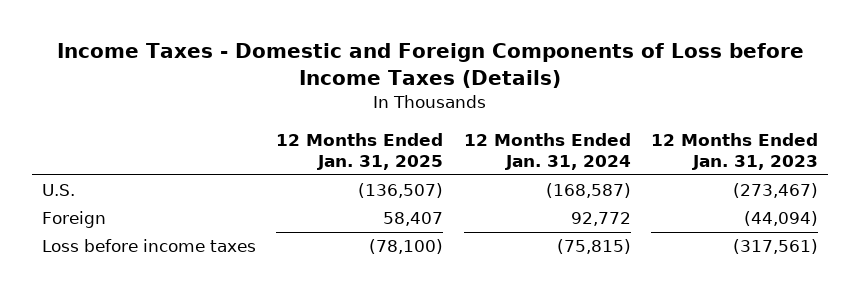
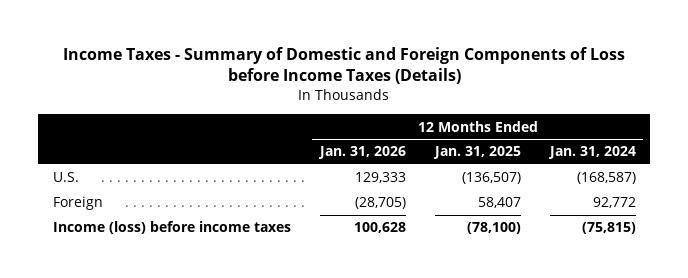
- Income Taxes - Domestic and Foreign Components of Loss before Income Taxes (Details)
+ Income Taxes - Summary of Domestic and Foreign Components of Loss before Income Taxes (Details)
- | 12 Months Ended Jan. 31, 2025 | 12 Months Ended Jan. 31, 2024 | 12 Months Ended Jan. 31, 2023
+ | 12 Months Ended Jan. 31, 2026 | 12 Months Ended Jan. 31, 2025 | 12 Months Ended Jan. 31, 2024
- Loss before income taxes | (78,100) | (75,815) | (317,561)
+ Income (loss) before income taxes | 100,628 | (78,100) | (75,815)

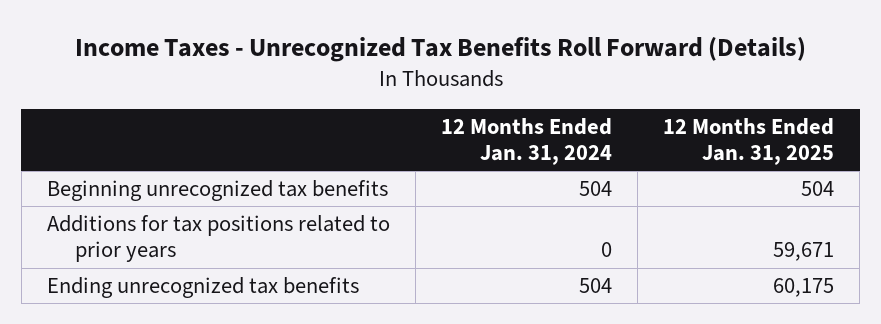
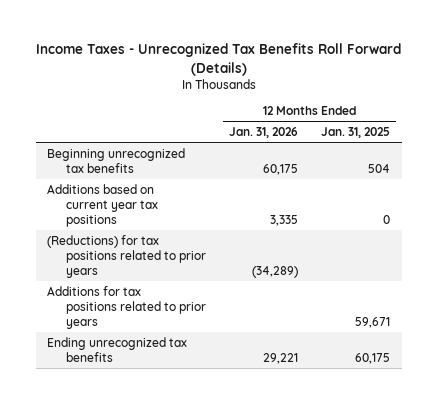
- | 12 Months Ended Jan. 31, 2024 | 12 Months Ended Jan. 31, 2025
+ | 12 Months Ended Jan. 31, 2026 | 12 Months Ended Jan. 31, 2025
+ Additions based on current year tax positions | 3,335 | 0
+ (Reductions) for tax positions related to prior years | (34,289) |

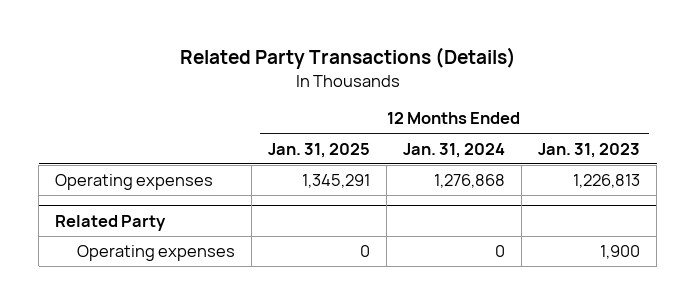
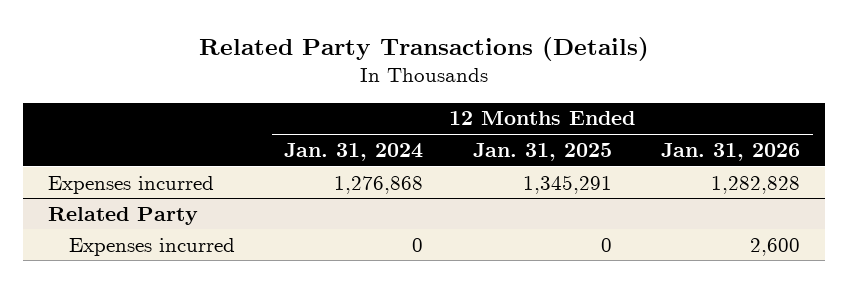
- | 12 Months Ended Jan. 31, 2025 | 12 Months Ended Jan. 31, 2024 | 12 Months Ended Jan. 31, 2023
+ | 12 Months Ended Jan. 31, 2024 | 12 Months Ended Jan. 31, 2025 | 12 Months Ended Jan. 31, 2026
- Operating expenses | 1,345,291 | 1,276,868 | 1,226,813
+ Expenses incurred | 1,276,868 | 1,345,291 | 1,282,828
@ Related Party
- Operating expenses | 0 | 0 | 1,900
+ Expenses incurred | 0 | 0 | 2,600

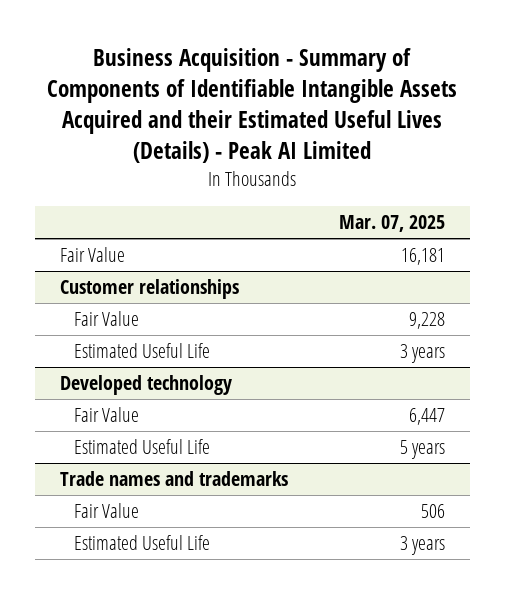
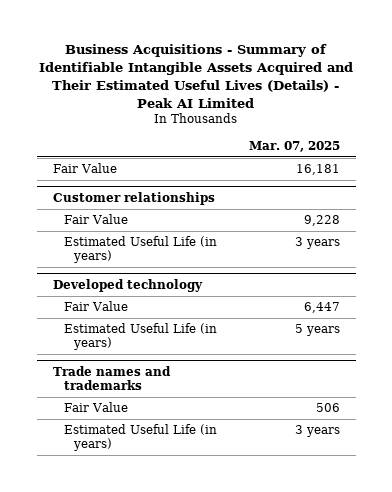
- Business Acquisition - Summary of Components of Identifiable Intangible Assets Acquired and their Estimated Useful Lives (Details) - Peak AI Limited
+ Business Acquisitions - Summary of Identifiable Intangible Assets Acquired and Their Estimated Useful Lives (Details) - Peak AI Limited
@ Customer relationships
- Estimated Useful Life | 3 years
+ Estimated Useful Life (in years) | 3 years
@ Developed technology
- Estimated Useful Life | 5 years
+ Estimated Useful Life (in years) | 5 years
@ Trade names and trademarks
- Estimated Useful Life | 3 years
+ Estimated Useful Life (in years) | 3 years

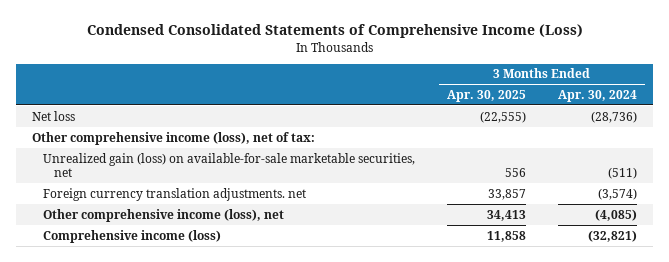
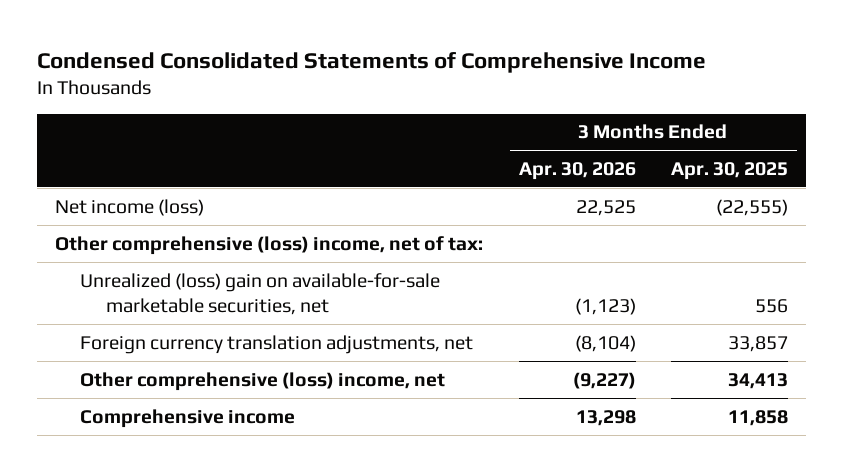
- Condensed Consolidated Statements of Comprehensive Income (Loss)
+ Condensed Consolidated Statements of Comprehensive Income
- | 3 Months Ended Apr. 30, 2025 | 3 Months Ended Apr. 30, 2024
+ | 3 Months Ended Apr. 30, 2026 | 3 Months Ended Apr. 30, 2025
- Net loss | (22,555) | (28,736)
- Other comprehensive income (loss), net of tax:
- Unrealized gain (loss) on available-for-sale marketable securities, net | 556 | (511)
- Foreign currency translation adjustments. net | 33,857 | (3,574)
- Other comprehensive income (loss), net | 34,413 | (4,085)
- Comprehensive income (loss) | 11,858 | (32,821)
+ Net income (loss) | 22,525 | (22,555)
+ Other comprehensive (loss) income, net of tax:
+ Unrealized (loss) gain on available-for-sale marketable securities, net | (1,123) | 556
+ Foreign currency translation adjustments, net | (8,104) | 33,857
+ Other comprehensive (loss) income, net | (9,227) | 34,413
+ Comprehensive income | 13,298 | 11,858

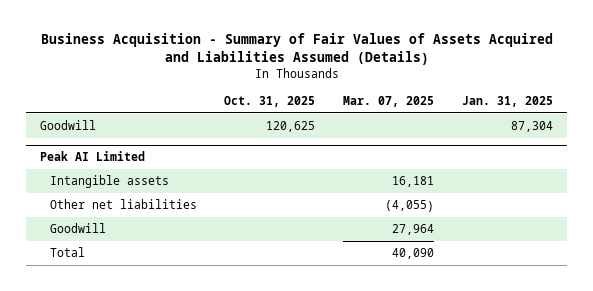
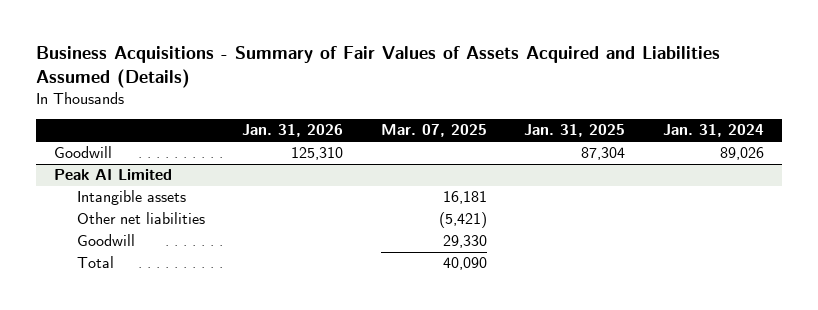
- Business Acquisition - Summary of Fair Values of Assets Acquired and Liabilities Assumed (Details)
+ Business Acquisitions - Summary of Fair Values of Assets Acquired and Liabilities Assumed (Details)
- | Oct. 31, 2025 | Mar. 07, 2025 | Jan. 31, 2025
+ | Jan. 31, 2026 | Mar. 07, 2025 | Jan. 31, 2025 | Jan. 31, 2024
@ Peak AI Limited
- Other net liabilities | | (4,055) |
- Goodwill | | 27,964 |
+ Other net liabilities | | (5,421) | |
+ Goodwill | | 29,330 | |

